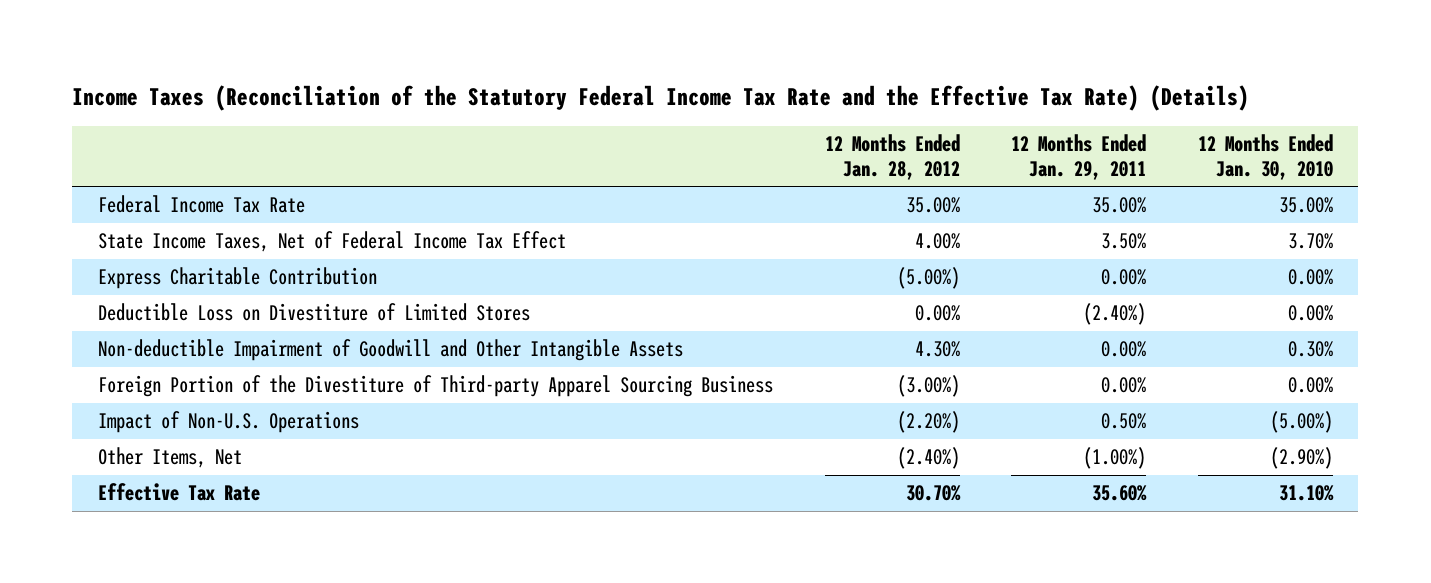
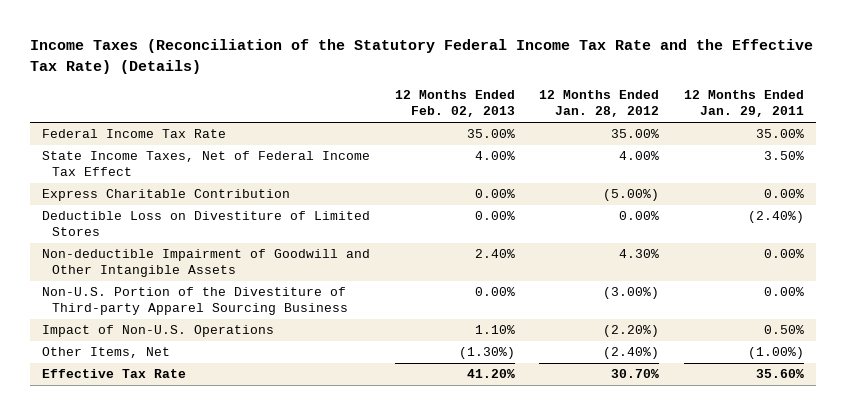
- | 12 Months Ended Jan. 28, 2012 | 12 Months Ended Jan. 29, 2011 | 12 Months Ended Jan. 30, 2010
+ | 12 Months Ended Feb. 02, 2013 | 12 Months Ended Jan. 28, 2012 | 12 Months Ended Jan. 29, 2011
- Foreign Portion of the Divestiture of Third-party Apparel Sourcing Business | (3.00%) | 0.00% | 0.00%
+ Non-U.S. Portion of the Divestiture of Third-party Apparel Sourcing Business | 0.00% | (3.00%) | 0.00%

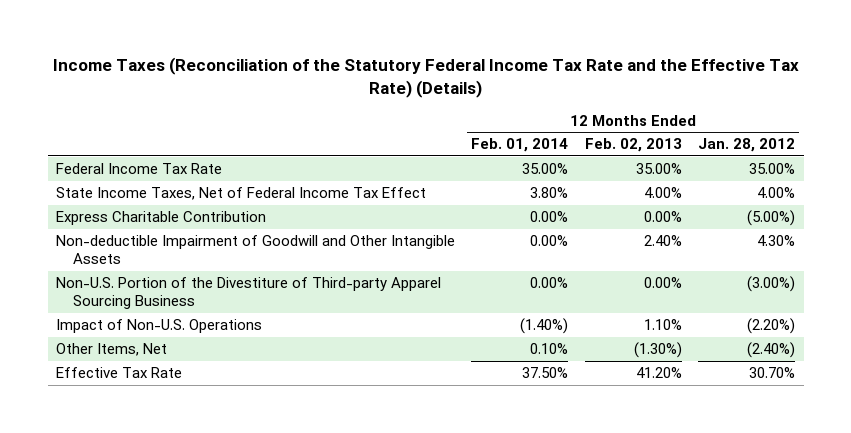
- | 12 Months Ended Feb. 02, 2013 | 12 Months Ended Jan. 28, 2012 | 12 Months Ended Jan. 29, 2011
+ | 12 Months Ended Feb. 01, 2014 | 12 Months Ended Feb. 02, 2013 | 12 Months Ended Jan. 28, 2012
- Deductible Loss on Divestiture of Limited Stores | 0.00% | 0.00% | (2.40%)

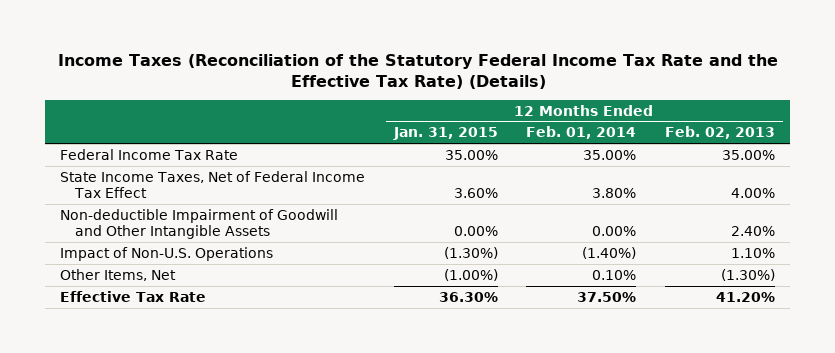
- | 12 Months Ended Feb. 01, 2014 | 12 Months Ended Feb. 02, 2013 | 12 Months Ended Jan. 28, 2012
+ | 12 Months Ended Jan. 31, 2015 | 12 Months Ended Feb. 01, 2014 | 12 Months Ended Feb. 02, 2013
- Express Charitable Contribution | 0.00% | 0.00% | (5.00%)
- Non-U.S. Portion of the Divestiture of Third-party Apparel Sourcing Business | 0.00% | 0.00% | (3.00%)

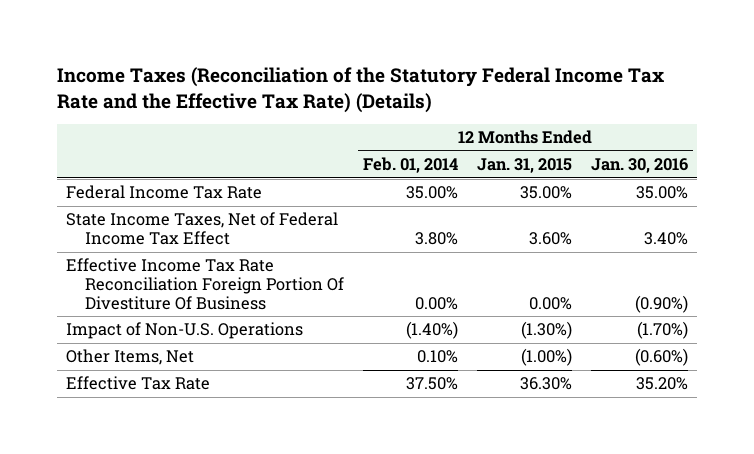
- | 12 Months Ended Jan. 31, 2015 | 12 Months Ended Feb. 01, 2014 | 12 Months Ended Feb. 02, 2013
+ | 12 Months Ended Feb. 01, 2014 | 12 Months Ended Jan. 31, 2015 | 12 Months Ended Jan. 30, 2016
- Non-deductible Impairment of Goodwill and Other Intangible Assets | 0.00% | 0.00% | 2.40%
+ Effective Income Tax Rate Reconciliation Foreign Portion Of Divestiture Of Business | 0.00% | 0.00% | (0.90%)

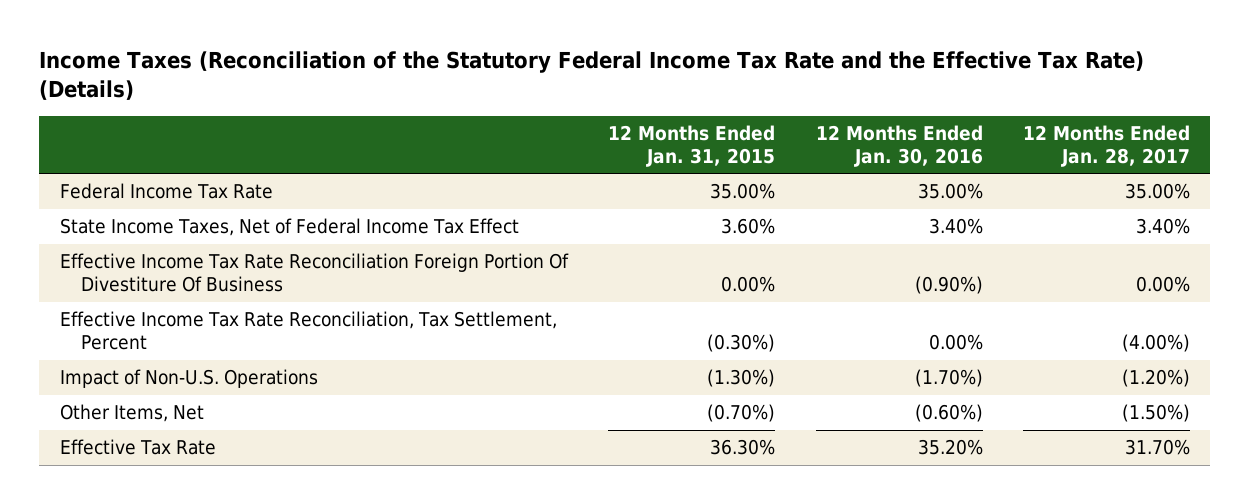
- | 12 Months Ended Feb. 01, 2014 | 12 Months Ended Jan. 31, 2015 | 12 Months Ended Jan. 30, 2016
+ | 12 Months Ended Jan. 31, 2015 | 12 Months Ended Jan. 30, 2016 | 12 Months Ended Jan. 28, 2017
+ Effective Income Tax Rate Reconciliation, Tax Settlement, Percent | (0.30%) | 0.00% | (4.00%)
- Other Items, Net | 0.10% | (1.00%) | (0.60%)
+ Other Items, Net | (0.70%) | (0.60%) | (1.50%)

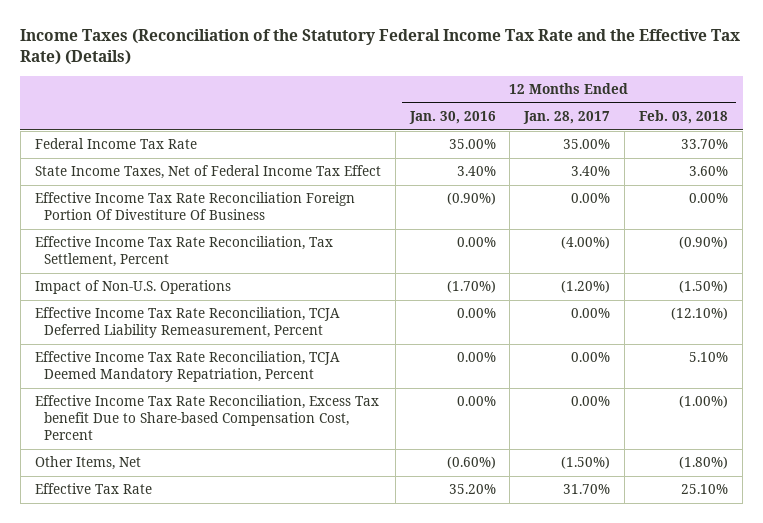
- | 12 Months Ended Jan. 31, 2015 | 12 Months Ended Jan. 30, 2016 | 12 Months Ended Jan. 28, 2017
+ | 12 Months Ended Jan. 30, 2016 | 12 Months Ended Jan. 28, 2017 | 12 Months Ended Feb. 03, 2018
+ Effective Income Tax Rate Reconciliation, TCJA Deferred Liability Remeasurement, Percent | 0.00% | 0.00% | (12.10%)
+ Effective Income Tax Rate Reconciliation, TCJA Deemed Mandatory Repatriation, Percent | 0.00% | 0.00% | 5.10%
+ Effective Income Tax Rate Reconciliation, Excess Tax benefit Due to Share-based Compensation Cost, Percent | 0.00% | 0.00% | (1.00%)

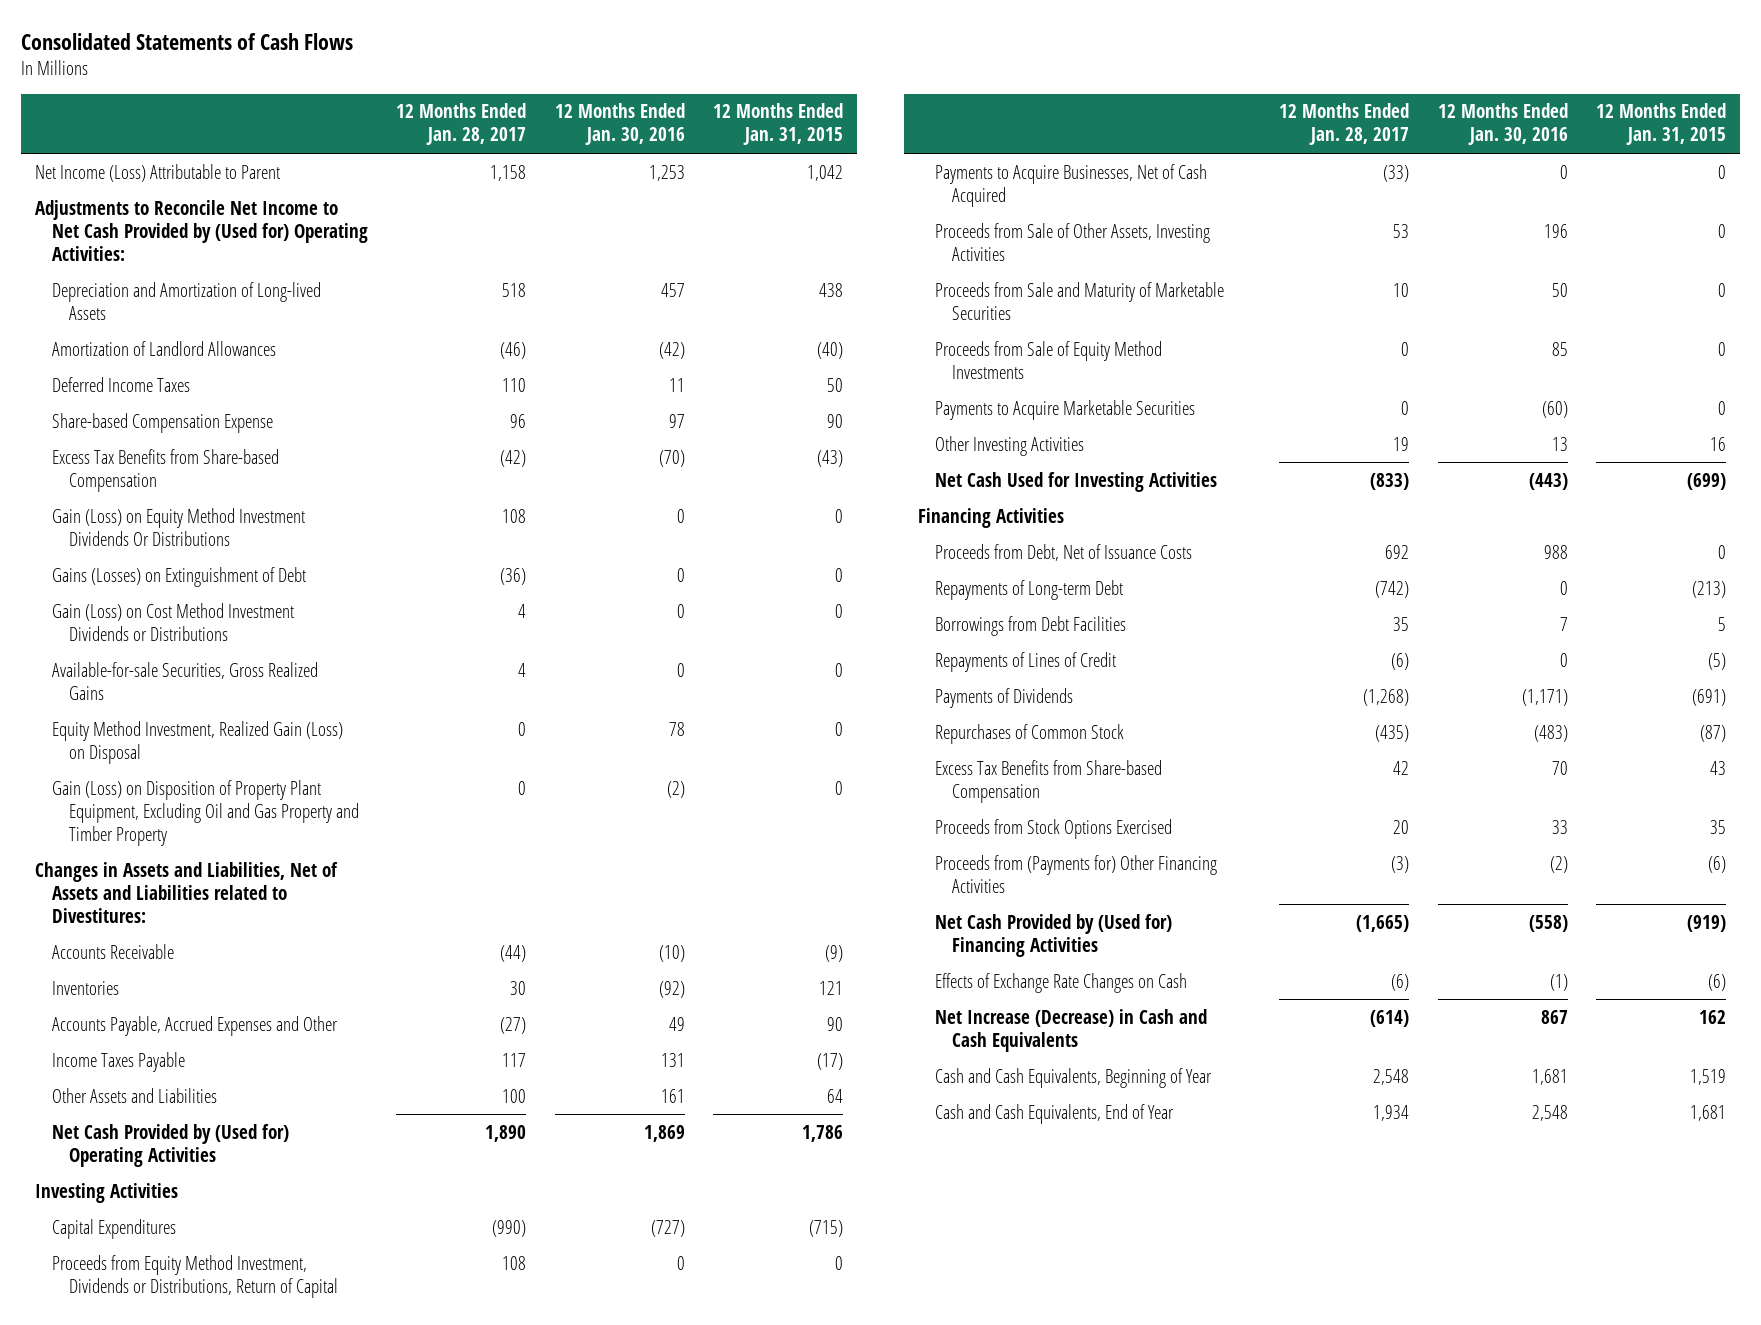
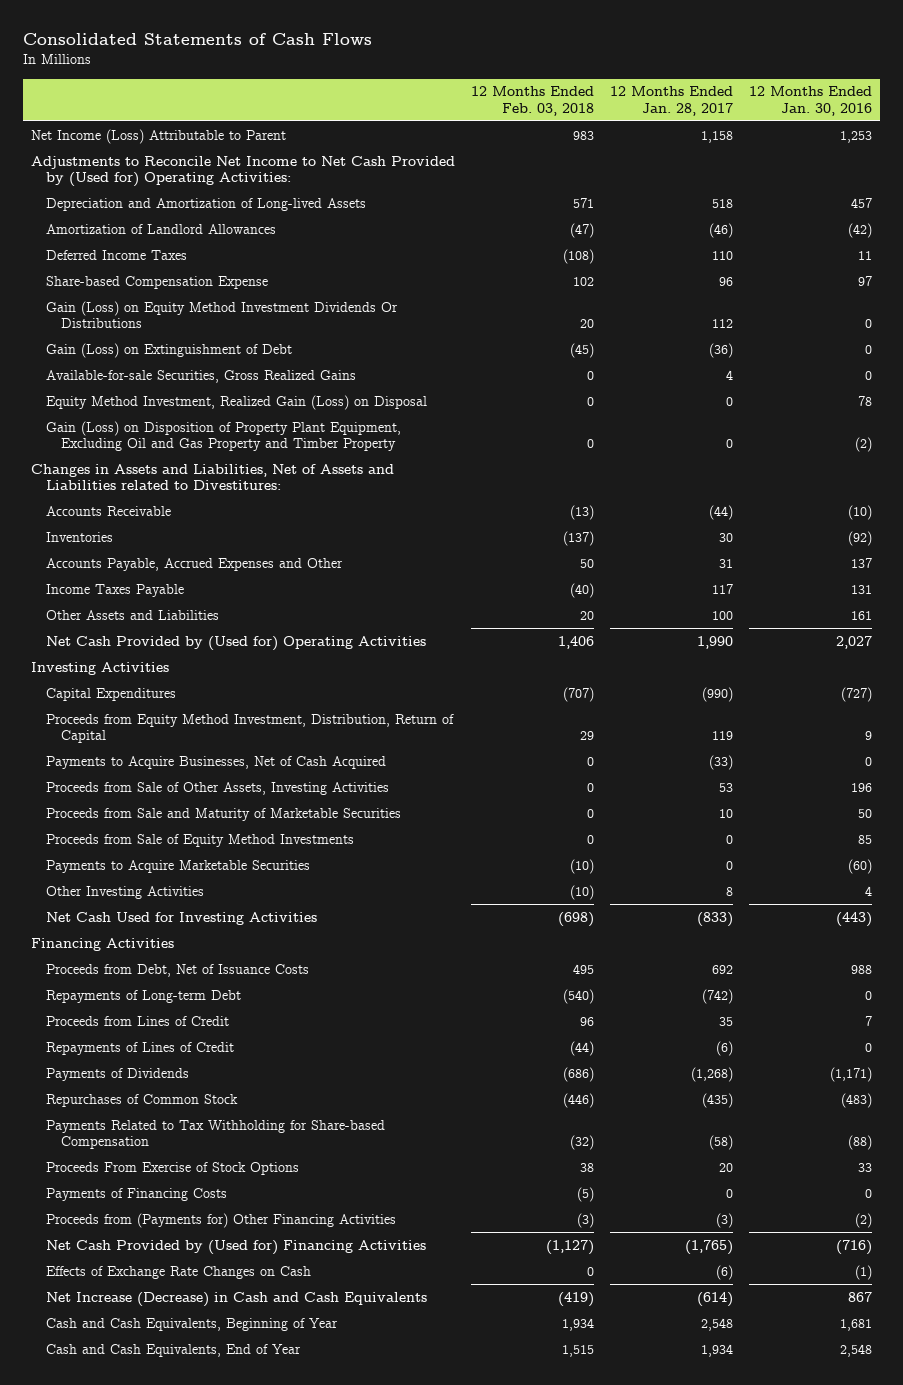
- | 12 Months Ended Jan. 28, 2017 | 12 Months Ended Jan. 30, 2016 | 12 Months Ended Jan. 31, 2015
+ | 12 Months Ended Feb. 03, 2018 | 12 Months Ended Jan. 28, 2017 | 12 Months Ended Jan. 30, 2016
- Excess Tax Benefits from Share-based Compensation | (42) | (70) | (43)
- Gain (Loss) on Equity Method Investment Dividends Or Distributions | 108 | 0 | 0
- Gains (Losses) on Extinguishment of Debt | (36) | 0 | 0
- Gain (Loss) on Cost Method Investment Dividends or Distributions | 4 | 0 | 0
+ Gain (Loss) on Equity Method Investment Dividends Or Distributions | 20 | 112 | 0
+ Gain (Loss) on Extinguishment of Debt | (45) | (36) | 0
- Accounts Payable, Accrued Expenses and Other | (27) | 49 | 90
+ Accounts Payable, Accrued Expenses and Other | 50 | 31 | 137
- Net Cash Provided by (Used for) Operating Activities | 1,890 | 1,869 | 1,786
+ Net Cash Provided by (Used for) Operating Activities | 1,406 | 1,990 | 2,027
- Proceeds from Equity Method Investment, Dividends or Distributions, Return of Capital | 108 | 0 | 0
+ Proceeds from Equity Method Investment, Distribution, Return of Capital | 29 | 119 | 9
- Other Investing Activities | 19 | 13 | 16
+ Other Investing Activities | (10) | 8 | 4
- Borrowings from Debt Facilities | 35 | 7 | 5
+ Proceeds from Lines of Credit | 96 | 35 | 7
- Excess Tax Benefits from Share-based Compensation | 42 | 70 | 43
- Proceeds from Stock Options Exercised | 20 | 33 | 35
+ Payments Related to Tax Withholding for Share-based Compensation | (32) | (58) | (88)
+ Proceeds From Exercise of Stock Options | 38 | 20 | 33
+ Payments of Financing Costs | (5) | 0 | 0
- Net Cash Provided by (Used for) Financing Activities | (1,665) | (558) | (919)
+ Net Cash Provided by (Used for) Financing Activities | (1,127) | (1,765) | (716)

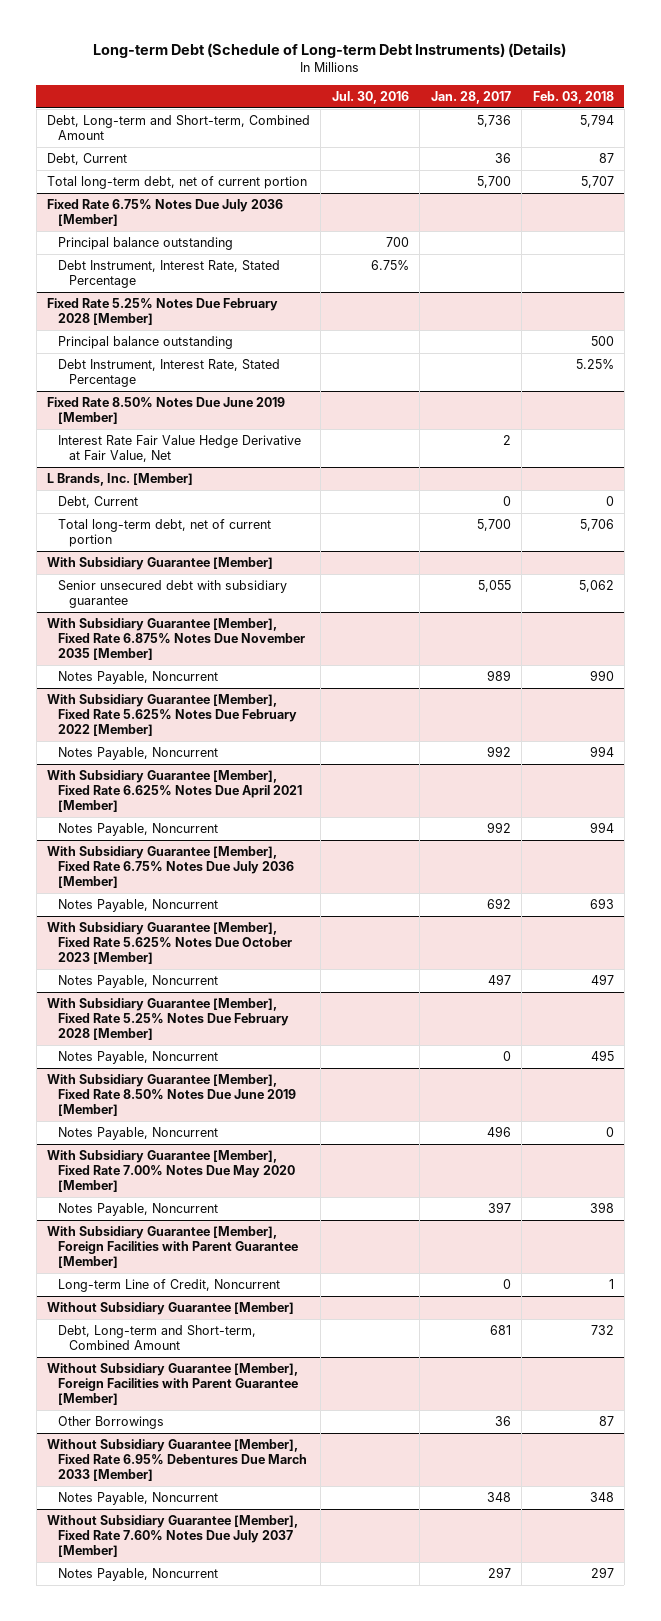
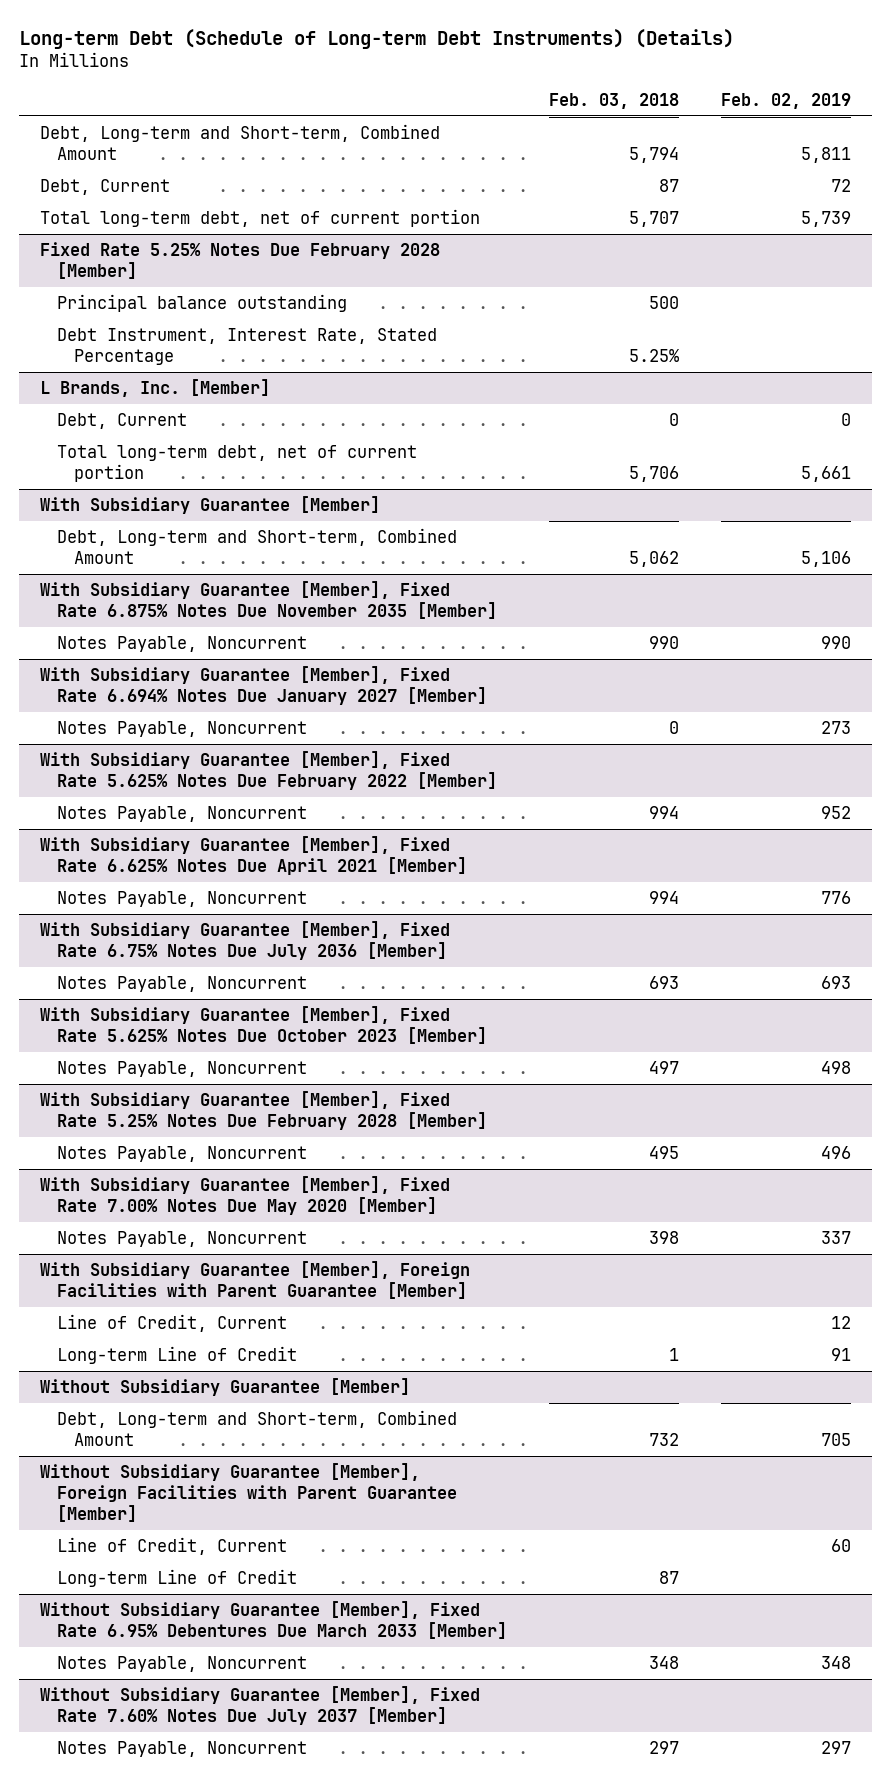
- | Jul. 30, 2016 | Jan. 28, 2017 | Feb. 03, 2018
+ | Feb. 03, 2018 | Feb. 02, 2019
- Fixed Rate 6.75% Notes Due July 2036 [Member]
- Principal balance outstanding | 700 | |
- Debt Instrument, Interest Rate, Stated Percentage | 6.75% | |
- Fixed Rate 8.50% Notes Due June 2019 [Member]
- Interest Rate Fair Value Hedge Derivative at Fair Value, Net | | 2 |
@ With Subsidiary Guarantee [Member]
- Senior unsecured debt with subsidiary guarantee | | 5,055 | 5,062
+ Debt, Long-term and Short-term, Combined Amount | 5,062 | 5,106
+ With Subsidiary Guarantee [Member], Fixed Rate 6.694% Notes Due January 2027 [Member]
+ Notes Payable, Noncurrent | 0 | 273
- With Subsidiary Guarantee [Member], Fixed Rate 8.50% Notes Due June 2019 [Member]
- Notes Payable, Noncurrent | | 496 | 0
@ With Subsidiary Guarantee [Member], Foreign Facilities with Parent Guarantee [Member]
- Long-term Line of Credit, Noncurrent | | 0 | 1
+ Line of Credit, Current | | 12
+ Long-term Line of Credit | 1 | 91
@ Without Subsidiary Guarantee [Member], Foreign Facilities with Parent Guarantee [Member]
- Other Borrowings | | 36 | 87
+ Line of Credit, Current | | 60
+ Long-term Line of Credit | 87 |

